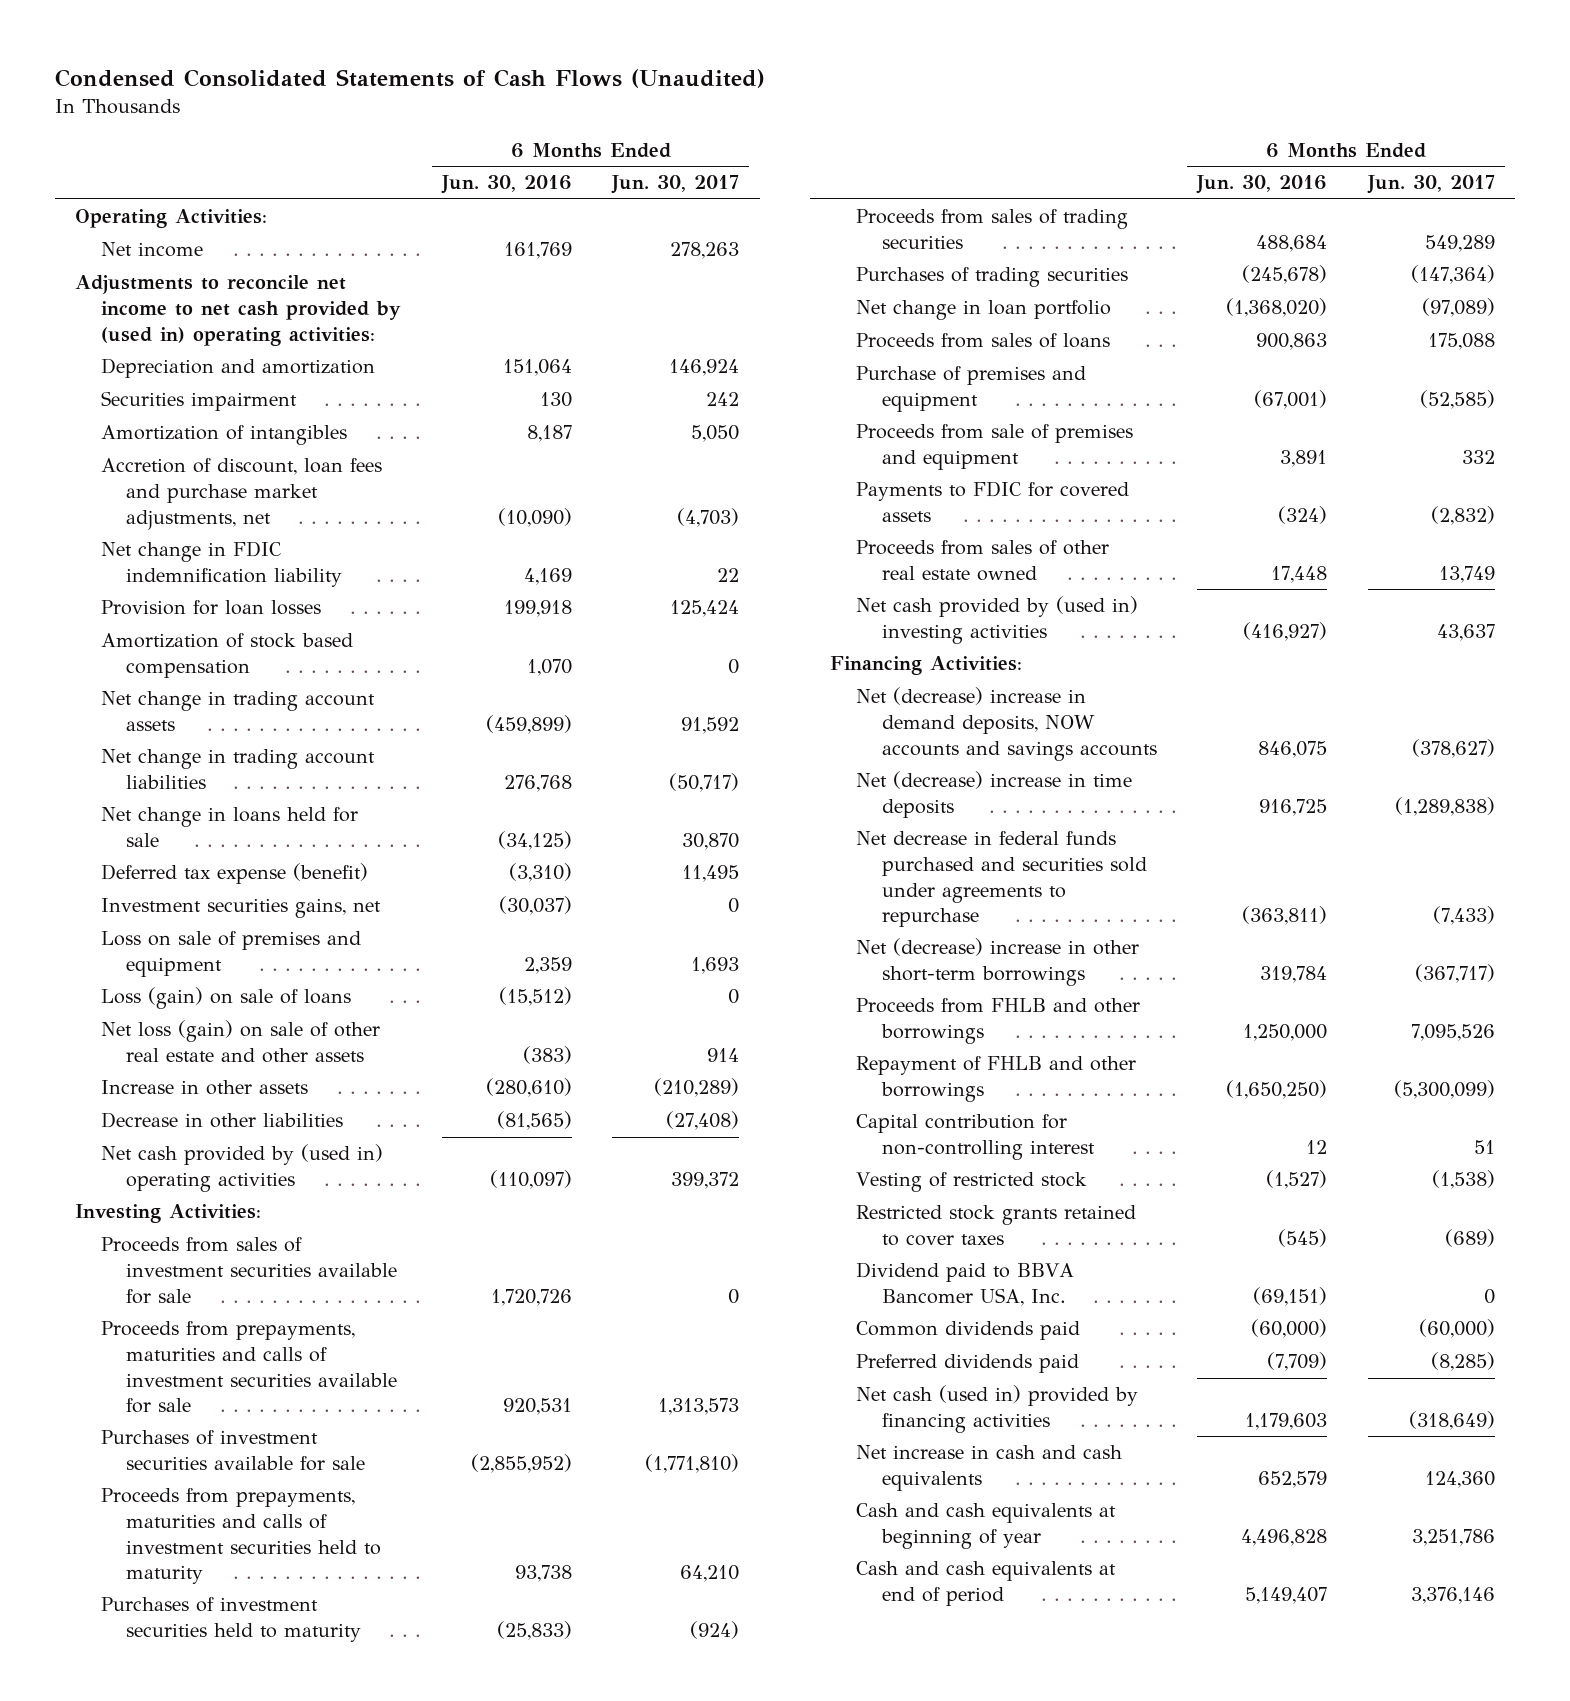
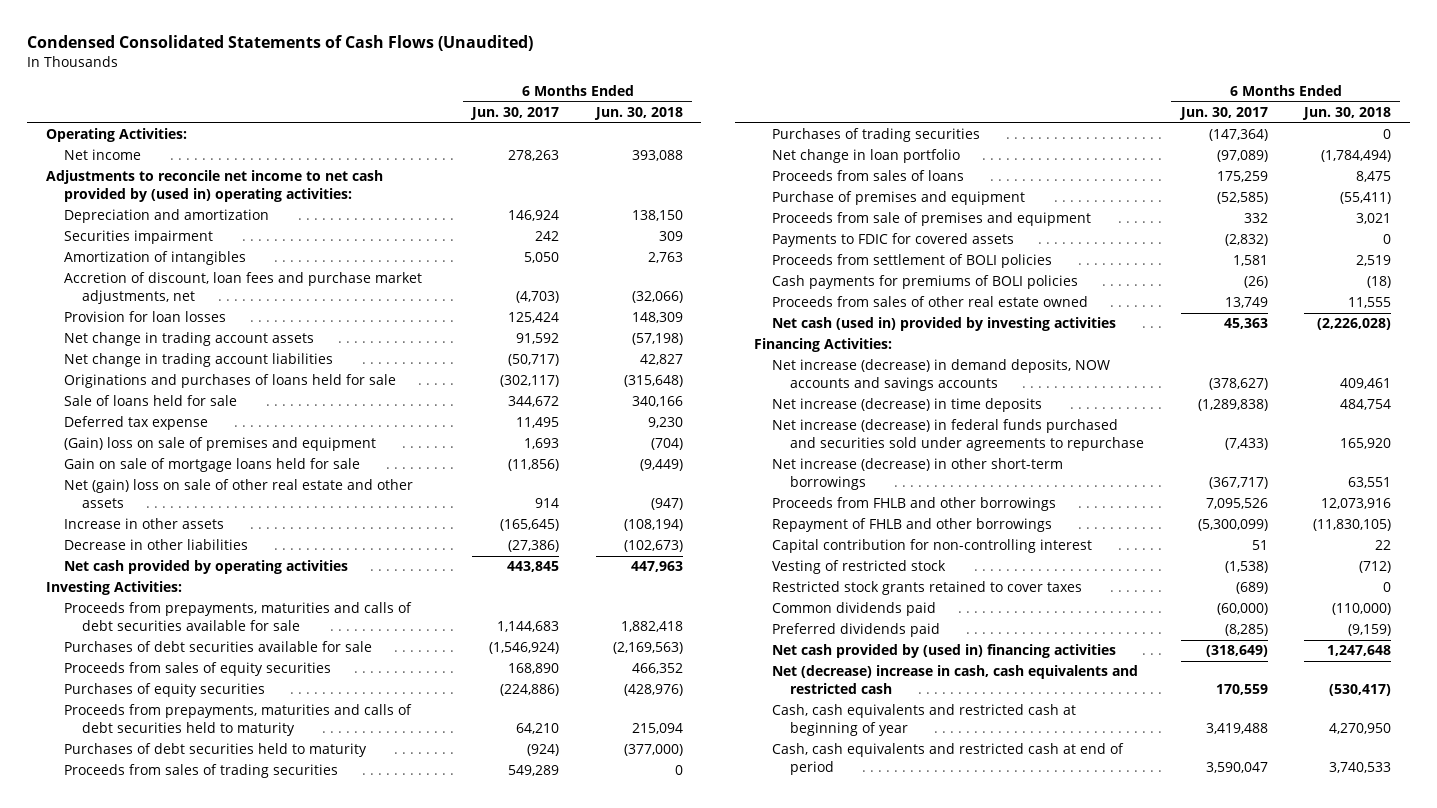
- | 6 Months Ended Jun. 30, 2016 | 6 Months Ended Jun. 30, 2017
+ | 6 Months Ended Jun. 30, 2017 | 6 Months Ended Jun. 30, 2018
- Net change in FDIC indemnification liability | 4,169 | 22
- Amortization of stock based compensation | 1,070 | 0
- Net change in loans held for sale | (34,125) | 30,870
- Deferred tax expense (benefit) | (3,310) | 11,495
- Investment securities gains, net | (30,037) | 0
- Loss on sale of premises and equipment | 2,359 | 1,693
- Loss (gain) on sale of loans | (15,512) | 0
- Net loss (gain) on sale of other real estate and other assets | (383) | 914
- Increase in other assets | (280,610) | (210,289)
- Decrease in other liabilities | (81,565) | (27,408)
- Net cash provided by (used in) operating activities | (110,097) | 399,372
+ Originations and purchases of loans held for sale | (302,117) | (315,648)
+ Sale of loans held for sale | 344,672 | 340,166
+ Deferred tax expense | 11,495 | 9,230
+ (Gain) loss on sale of premises and equipment | 1,693 | (704)
+ Gain on sale of mortgage loans held for sale | (11,856) | (9,449)
+ Net (gain) loss on sale of other real estate and other assets | 914 | (947)
+ Increase in other assets | (165,645) | (108,194)
+ Decrease in other liabilities | (27,386) | (102,673)
+ Net cash provided by operating activities | 443,845 | 447,963
- Proceeds from sales of investment securities available for sale | 1,720,726 | 0
- Proceeds from prepayments, maturities and calls of investment securities available for sale | 920,531 | 1,313,573
- Purchases of investment securities available for sale | (2,855,952) | (1,771,810)
- Proceeds from prepayments, maturities and calls of investment securities held to maturity | 93,738 | 64,210
- Purchases of investment securities held to maturity | (25,833) | (924)
+ Proceeds from prepayments, maturities and calls of debt securities available for sale | 1,144,683 | 1,882,418
+ Purchases of debt securities available for sale | (1,546,924) | (2,169,563)
+ Proceeds from sales of equity securities | 168,890 | 466,352
+ Purchases of equity securities | (224,886) | (428,976)
+ Proceeds from prepayments, maturities and calls of debt securities held to maturity | 64,210 | 215,094
+ Purchases of debt securities held to maturity | (924) | (377,000)
- Proceeds from sales of loans | 900,863 | 175,088
+ Proceeds from sales of loans | 175,259 | 8,475
+ Proceeds from settlement of BOLI policies | 1,581 | 2,519
+ Cash payments for premiums of BOLI policies | (26) | (18)
- Net cash provided by (used in) investing activities | (416,927) | 43,637
+ Net cash (used in) provided by investing activities | 45,363 | (2,226,028)
- Net (decrease) increase in demand deposits, NOW accounts and savings accounts | 846,075 | (378,627)
- Net (decrease) increase in time deposits | 916,725 | (1,289,838)
- Net decrease in federal funds purchased and securities sold under agreements to repurchase | (363,811) | (7,433)
- Net (decrease) increase in other short-term borrowings | 319,784 | (367,717)
+ Net increase (decrease) in demand deposits, NOW accounts and savings accounts | (378,627) | 409,461
+ Net increase (decrease) in time deposits | (1,289,838) | 484,754
+ Net increase (decrease) in federal funds purchased and securities sold under agreements to repurchase | (7,433) | 165,920
+ Net increase (decrease) in other short-term borrowings | (367,717) | 63,551
- Dividend paid to BBVA Bancomer USA, Inc. | (69,151) | 0
- Net cash (used in) provided by financing activities | 1,179,603 | (318,649)
- Net increase in cash and cash equivalents | 652,579 | 124,360
- Cash and cash equivalents at beginning of year | 4,496,828 | 3,251,786
- Cash and cash equivalents at end of period | 5,149,407 | 3,376,146
+ Net cash provided by (used in) financing activities | (318,649) | 1,247,648
+ Net (decrease) increase in cash, cash equivalents and restricted cash | 170,559 | (530,417)
+ Cash, cash equivalents and restricted cash at beginning of year | 3,419,488 | 4,270,950
+ Cash, cash equivalents and restricted cash at end of period | 3,590,047 | 3,740,533

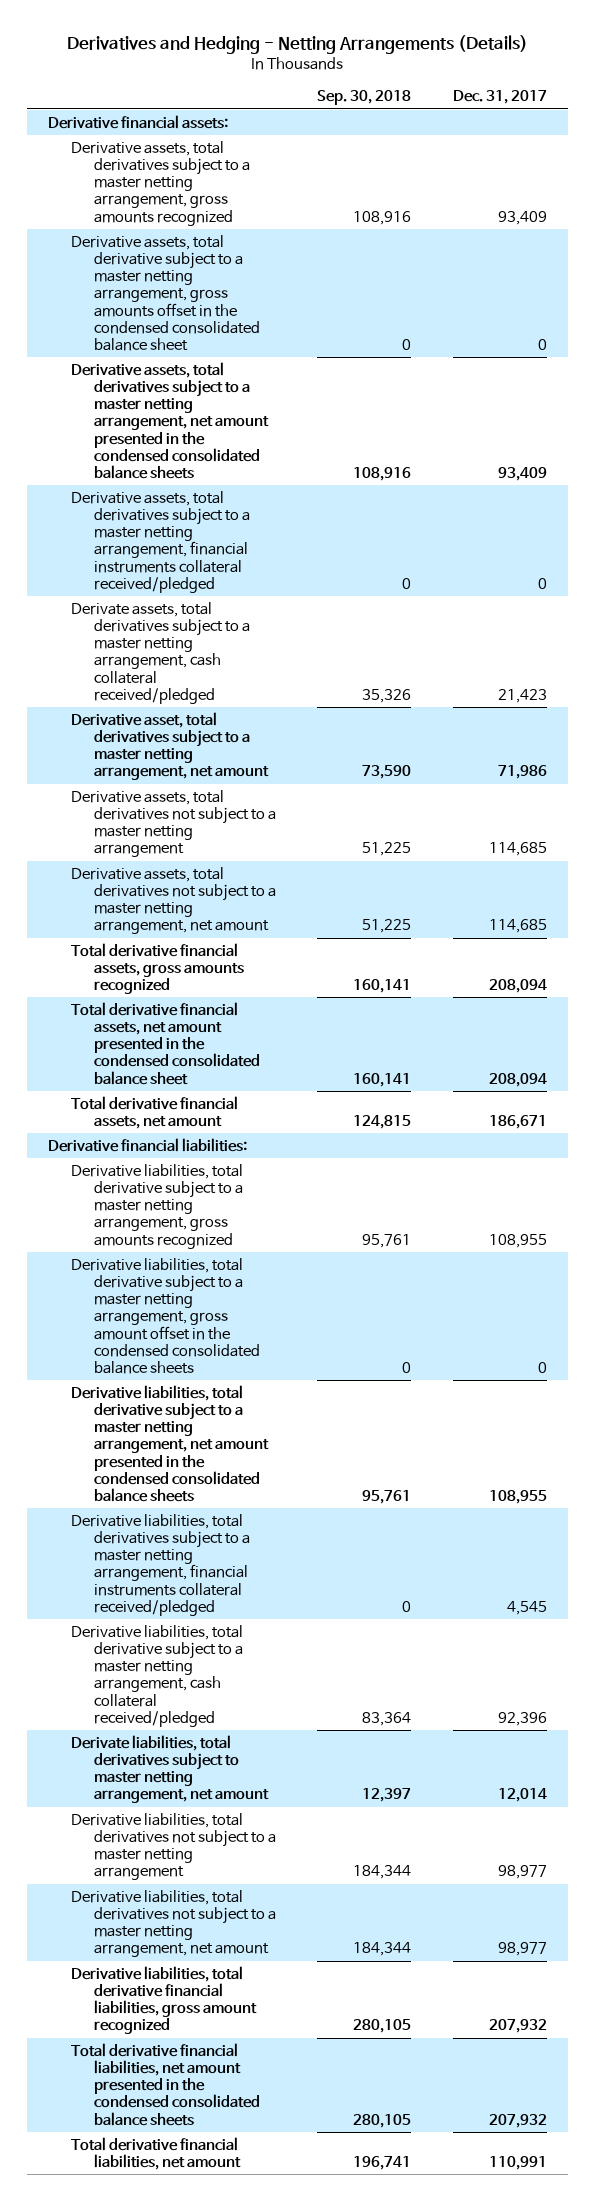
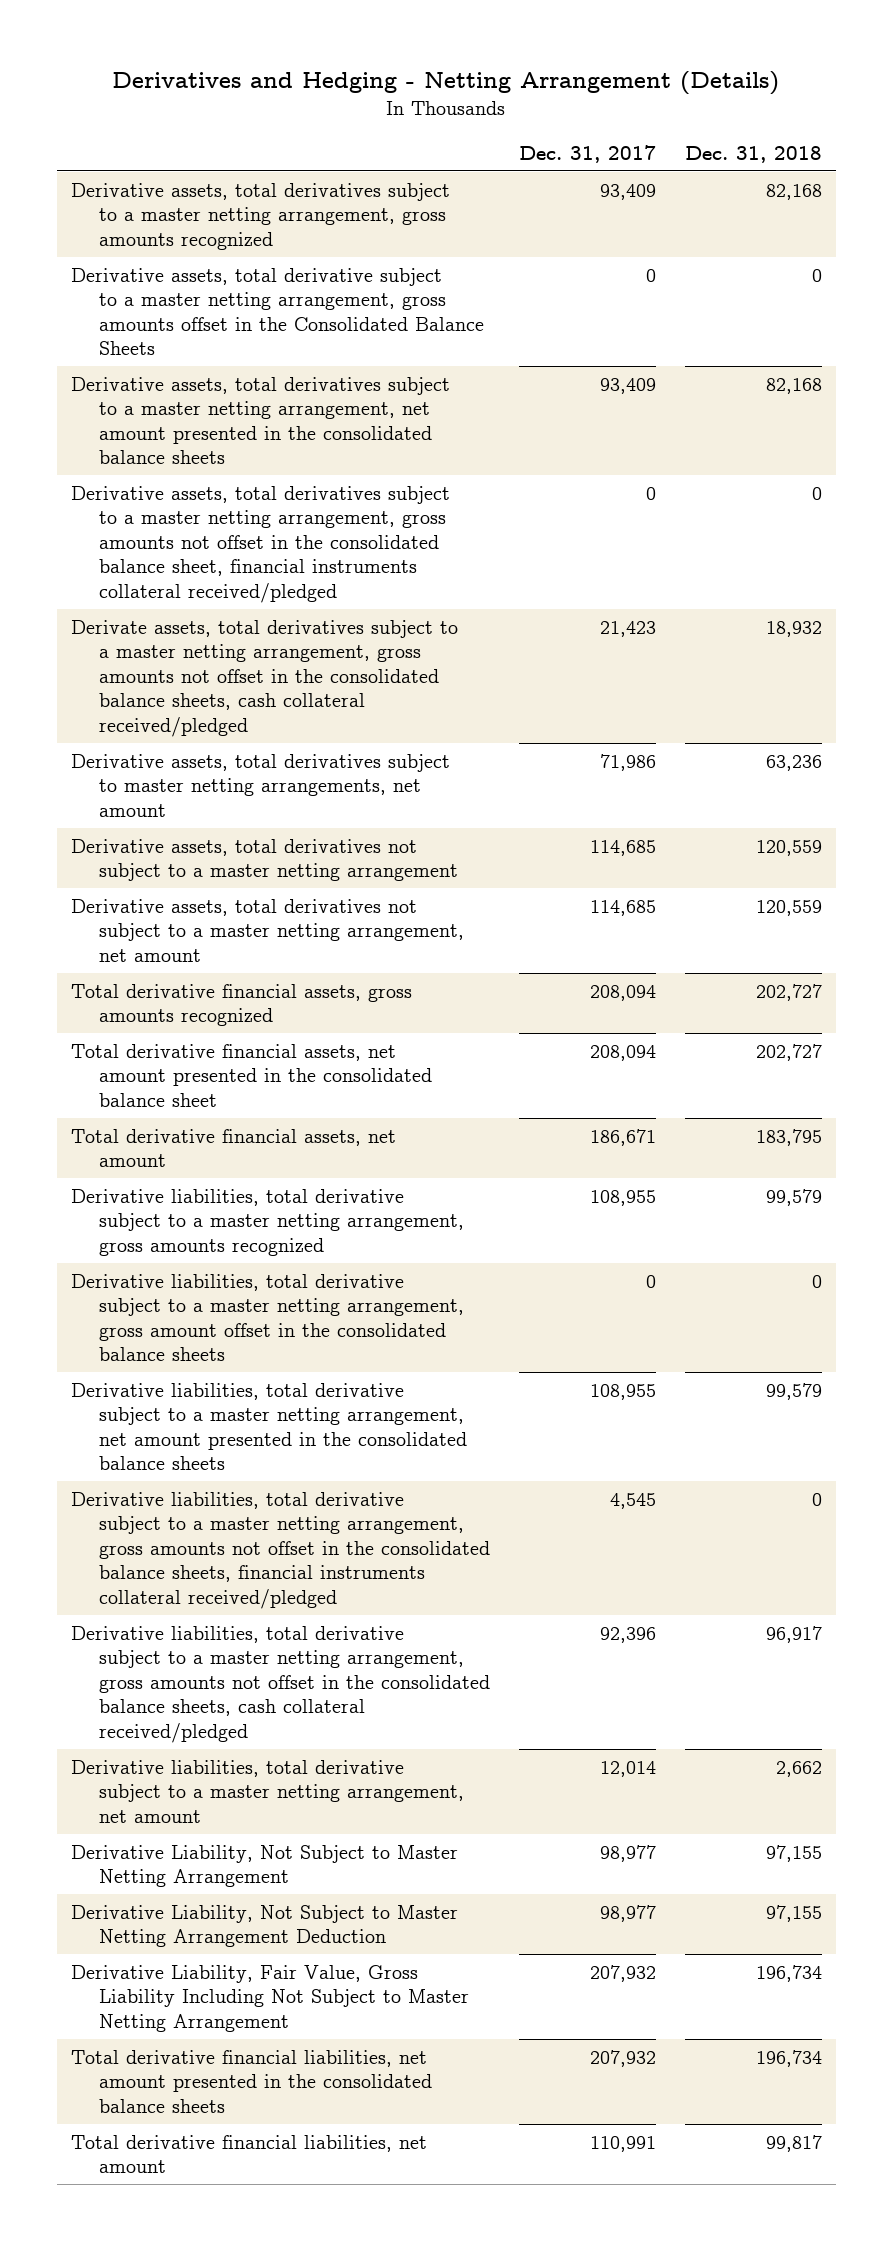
- Derivatives and Hedging - Netting Arrangements (Details)
+ Derivatives and Hedging - Netting Arrangement (Details)
- | Sep. 30, 2018 | Dec. 31, 2017
+ | Dec. 31, 2017 | Dec. 31, 2018
- Derivative financial assets:
- Derivative assets, total derivative subject to a master netting arrangement, gross amounts offset in the condensed consolidated balance sheet | 0 | 0
- Derivative assets, total derivatives subject to a master netting arrangement, net amount presented in the condensed consolidated balance sheets | 108,916 | 93,409
- Derivative assets, total derivatives subject to a master netting arrangement, financial instruments collateral received/pledged | 0 | 0
- Derivate assets, total derivatives subject to a master netting arrangement, cash collateral received/pledged | 35,326 | 21,423
- Derivative asset, total derivatives subject to a master netting arrangement, net amount | 73,590 | 71,986
+ Derivative assets, total derivative subject to a master netting arrangement, gross amounts offset in the Consolidated Balance Sheets | 0 | 0
+ Derivative assets, total derivatives subject to a master netting arrangement, net amount presented in the consolidated balance sheets | 93,409 | 82,168
+ Derivative assets, total derivatives subject to a master netting arrangement, gross amounts not offset in the consolidated balance sheet, financial instruments collateral received/pledged | 0 | 0
+ Derivate assets, total derivatives subject to a master netting arrangement, gross amounts not offset in the consolidated balance sheets, cash collateral received/pledged | 21,423 | 18,932
+ Derivative assets, total derivatives subject to master netting arrangements, net amount | 71,986 | 63,236
- Total derivative financial assets, net amount presented in the condensed consolidated balance sheet | 160,141 | 208,094
+ Total derivative financial assets, net amount presented in the consolidated balance sheet | 208,094 | 202,727
- Derivative financial liabilities:
- Derivative liabilities, total derivative subject to a master netting arrangement, gross amount offset in the condensed consolidated balance sheets | 0 | 0
- Derivative liabilities, total derivative subject to a master netting arrangement, net amount presented in the condensed consolidated balance sheets | 95,761 | 108,955
- Derivative liabilities, total derivatives subject to a master netting arrangement, financial instruments collateral received/pledged | 0 | 4,545
- Derivative liabilities, total derivative subject to a master netting arrangement, cash collateral received/pledged | 83,364 | 92,396
- Derivate liabilities, total derivatives subject to master netting arrangement, net amount | 12,397 | 12,014
- Derivative liabilities, total derivatives not subject to a master netting arrangement | 184,344 | 98,977
- Derivative liabilities, total derivatives not subject to a master netting arrangement, net amount | 184,344 | 98,977
- Derivative liabilities, total derivative financial liabilities, gross amount recognized | 280,105 | 207,932
- Total derivative financial liabilities, net amount presented in the condensed consolidated balance sheets | 280,105 | 207,932
+ Derivative liabilities, total derivative subject to a master netting arrangement, gross amount offset in the consolidated balance sheets | 0 | 0
+ Derivative liabilities, total derivative subject to a master netting arrangement, net amount presented in the consolidated balance sheets | 108,955 | 99,579
+ Derivative liabilities, total derivative subject to a master netting arrangement, gross amounts not offset in the consolidated balance sheets, financial instruments collateral received/pledged | 4,545 | 0
+ Derivative liabilities, total derivative subject to a master netting arrangement, gross amounts not offset in the consolidated balance sheets, cash collateral received/pledged | 92,396 | 96,917
+ Derivative liabilities, total derivative subject to a master netting arrangement, net amount | 12,014 | 2,662
+ Derivative Liability, Not Subject to Master Netting Arrangement | 98,977 | 97,155
+ Derivative Liability, Not Subject to Master Netting Arrangement Deduction | 98,977 | 97,155
+ Derivative Liability, Fair Value, Gross Liability Including Not Subject to Master Netting Arrangement | 207,932 | 196,734
+ Total derivative financial liabilities, net amount presented in the consolidated balance sheets | 207,932 | 196,734

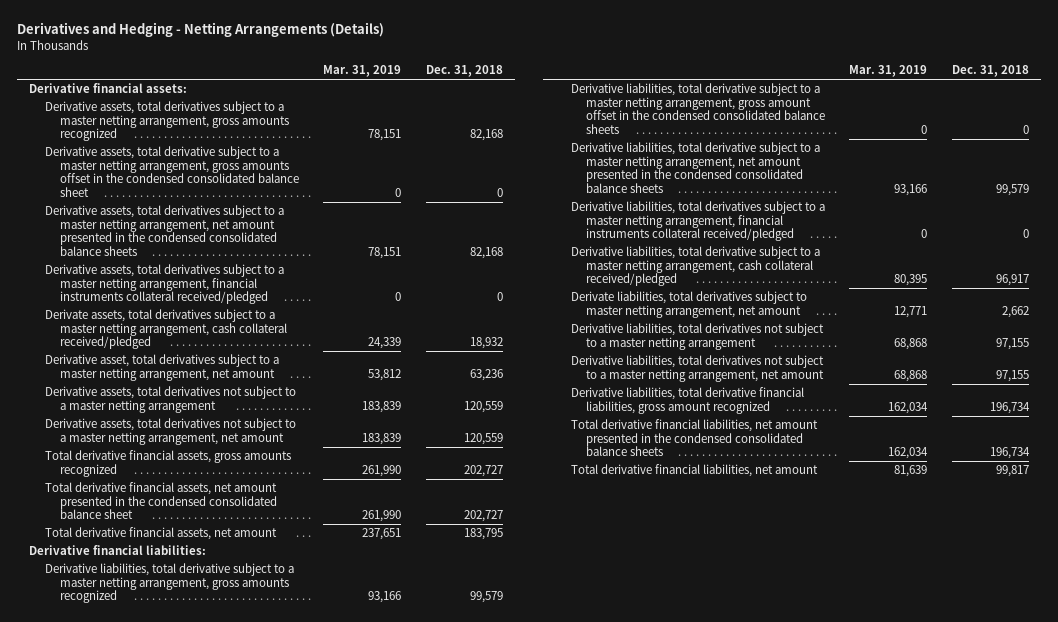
- Derivatives and Hedging - Netting Arrangement (Details)
+ Derivatives and Hedging - Netting Arrangements (Details)
- | Dec. 31, 2017 | Dec. 31, 2018
+ | Mar. 31, 2019 | Dec. 31, 2018
+ Derivative financial assets:
- Derivative assets, total derivative subject to a master netting arrangement, gross amounts offset in the Consolidated Balance Sheets | 0 | 0
- Derivative assets, total derivatives subject to a master netting arrangement, net amount presented in the consolidated balance sheets | 93,409 | 82,168
- Derivative assets, total derivatives subject to a master netting arrangement, gross amounts not offset in the consolidated balance sheet, financial instruments collateral received/pledged | 0 | 0
- Derivate assets, total derivatives subject to a master netting arrangement, gross amounts not offset in the consolidated balance sheets, cash collateral received/pledged | 21,423 | 18,932
- Derivative assets, total derivatives subject to master netting arrangements, net amount | 71,986 | 63,236
+ Derivative assets, total derivative subject to a master netting arrangement, gross amounts offset in the condensed consolidated balance sheet | 0 | 0
+ Derivative assets, total derivatives subject to a master netting arrangement, net amount presented in the condensed consolidated balance sheets | 78,151 | 82,168
+ Derivative assets, total derivatives subject to a master netting arrangement, financial instruments collateral received/pledged | 0 | 0
+ Derivate assets, total derivatives subject to a master netting arrangement, cash collateral received/pledged | 24,339 | 18,932
+ Derivative asset, total derivatives subject to a master netting arrangement, net amount | 53,812 | 63,236
- Total derivative financial assets, net amount presented in the consolidated balance sheet | 208,094 | 202,727
+ Total derivative financial assets, net amount presented in the condensed consolidated balance sheet | 261,990 | 202,727
+ Derivative financial liabilities:
- Derivative liabilities, total derivative subject to a master netting arrangement, gross amount offset in the consolidated balance sheets | 0 | 0
- Derivative liabilities, total derivative subject to a master netting arrangement, net amount presented in the consolidated balance sheets | 108,955 | 99,579
- Derivative liabilities, total derivative subject to a master netting arrangement, gross amounts not offset in the consolidated balance sheets, financial instruments collateral received/pledged | 4,545 | 0
- Derivative liabilities, total derivative subject to a master netting arrangement, gross amounts not offset in the consolidated balance sheets, cash collateral received/pledged | 92,396 | 96,917
- Derivative liabilities, total derivative subject to a master netting arrangement, net amount | 12,014 | 2,662
- Derivative Liability, Not Subject to Master Netting Arrangement | 98,977 | 97,155
- Derivative Liability, Not Subject to Master Netting Arrangement Deduction | 98,977 | 97,155
- Derivative Liability, Fair Value, Gross Liability Including Not Subject to Master Netting Arrangement | 207,932 | 196,734
- Total derivative financial liabilities, net amount presented in the consolidated balance sheets | 207,932 | 196,734
+ Derivative liabilities, total derivative subject to a master netting arrangement, gross amount offset in the condensed consolidated balance sheets | 0 | 0
+ Derivative liabilities, total derivative subject to a master netting arrangement, net amount presented in the condensed consolidated balance sheets | 93,166 | 99,579
+ Derivative liabilities, total derivatives subject to a master netting arrangement, financial instruments collateral received/pledged | 0 | 0
+ Derivative liabilities, total derivative subject to a master netting arrangement, cash collateral received/pledged | 80,395 | 96,917
+ Derivate liabilities, total derivatives subject to master netting arrangement, net amount | 12,771 | 2,662
+ Derivative liabilities, total derivatives not subject to a master netting arrangement | 68,868 | 97,155
+ Derivative liabilities, total derivatives not subject to a master netting arrangement, net amount | 68,868 | 97,155
+ Derivative liabilities, total derivative financial liabilities, gross amount recognized | 162,034 | 196,734
+ Total derivative financial liabilities, net amount presented in the condensed consolidated balance sheets | 162,034 | 196,734

